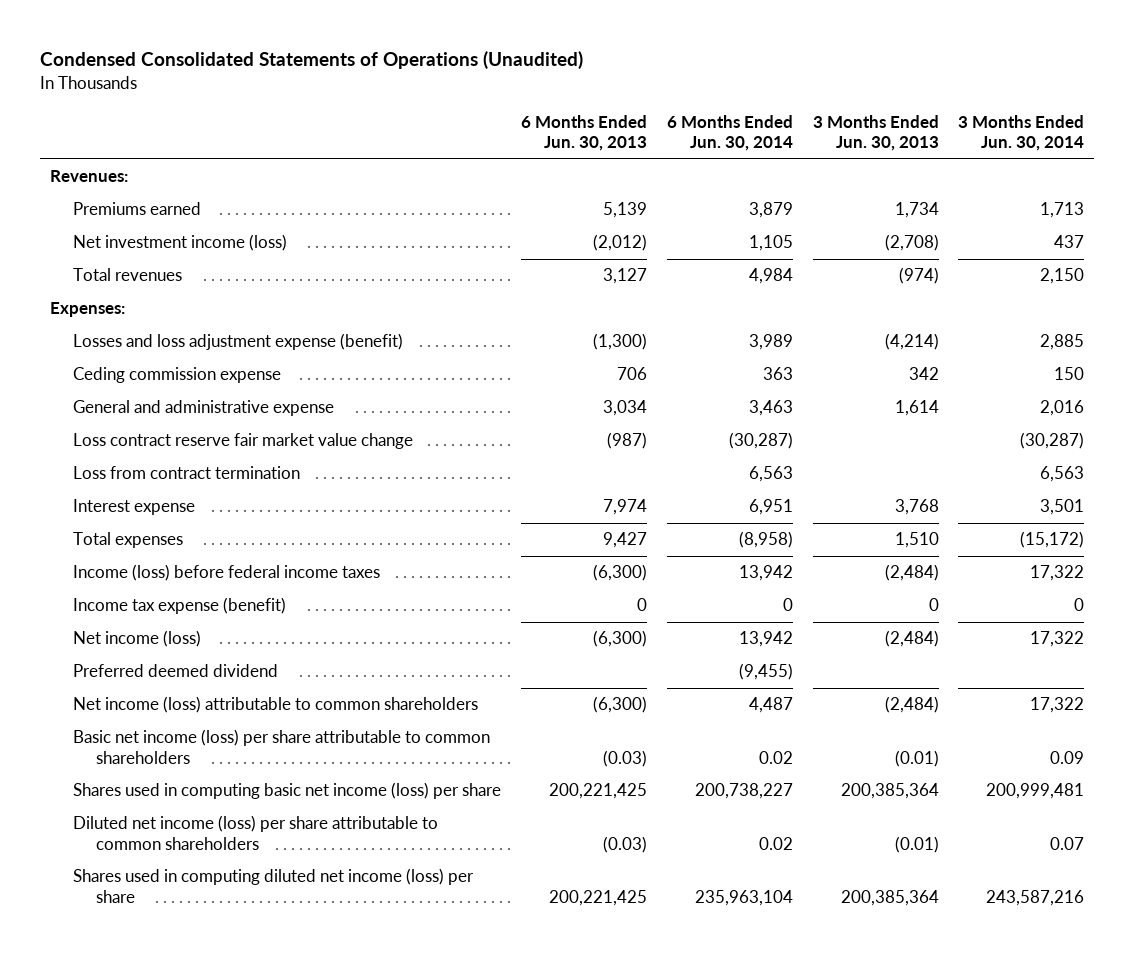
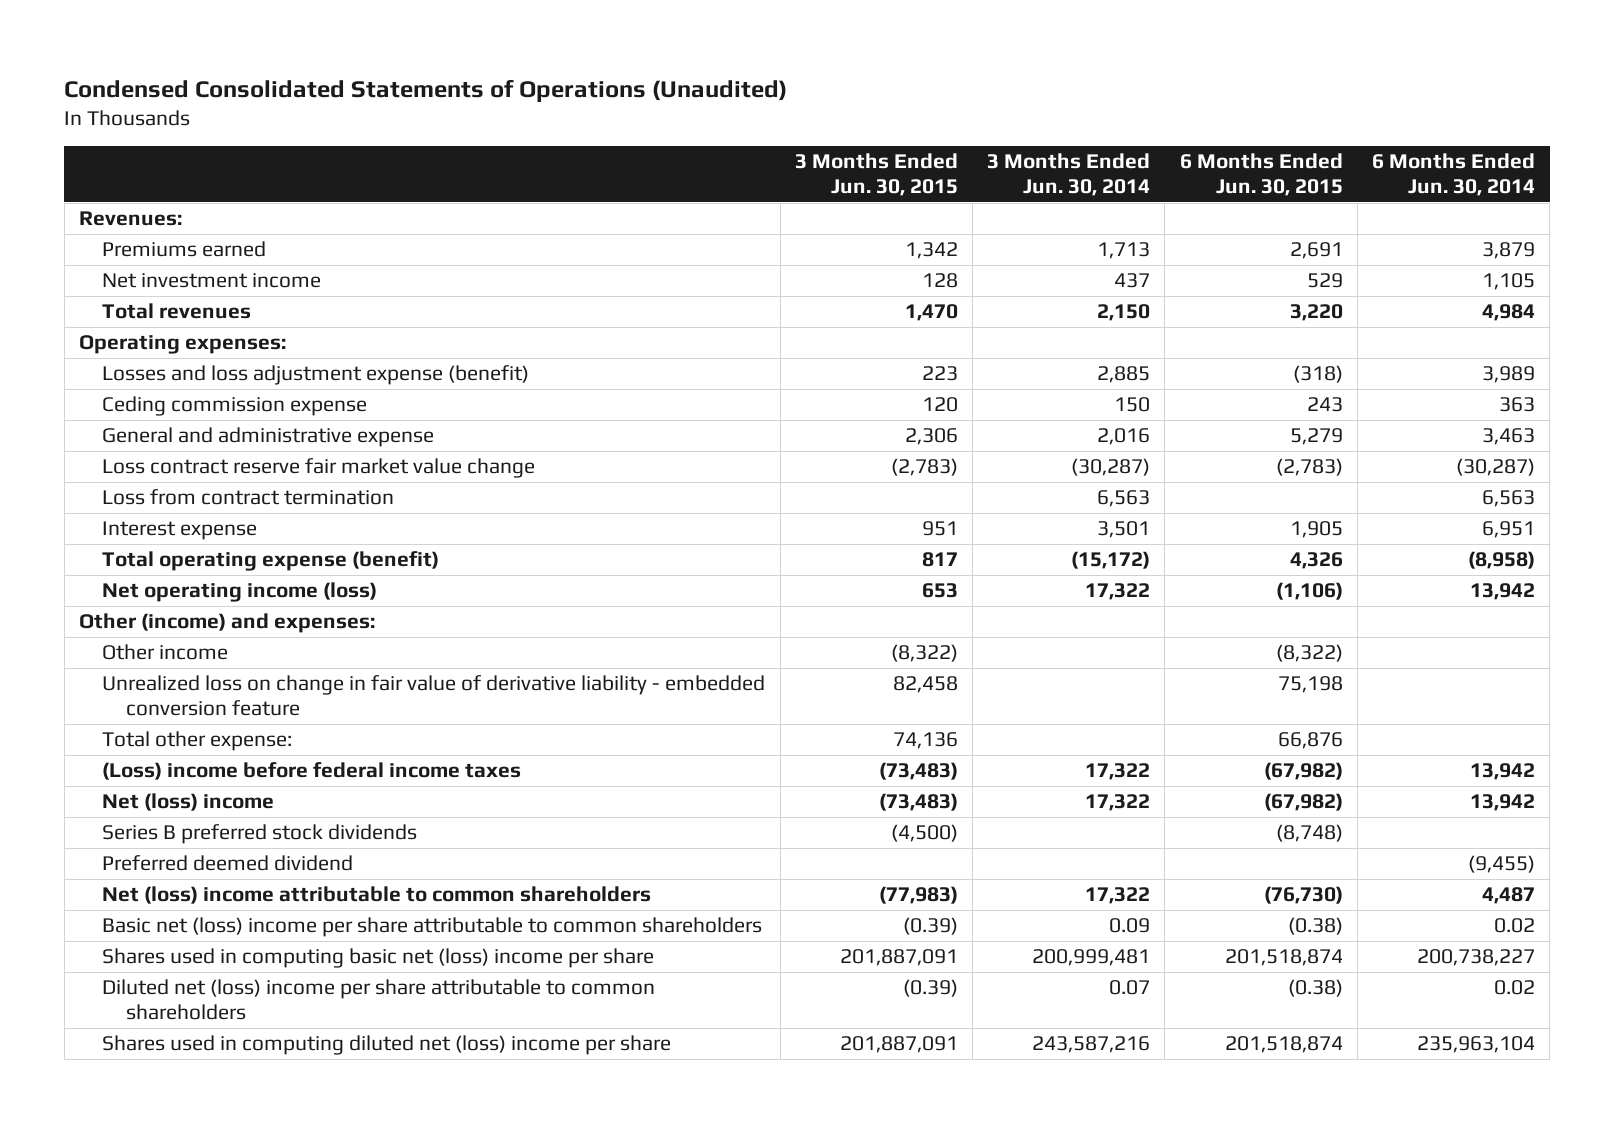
- | 6 Months Ended Jun. 30, 2013 | 6 Months Ended Jun. 30, 2014 | 3 Months Ended Jun. 30, 2013 | 3 Months Ended Jun. 30, 2014
+ | 3 Months Ended Jun. 30, 2015 | 3 Months Ended Jun. 30, 2014 | 6 Months Ended Jun. 30, 2015 | 6 Months Ended Jun. 30, 2014
- Net investment income (loss) | (2,012) | 1,105 | (2,708) | 437
+ Net investment income | 128 | 437 | 529 | 1,105
- Expenses:
+ Operating expenses:
- Total expenses | 9,427 | (8,958) | 1,510 | (15,172)
- Income (loss) before federal income taxes | (6,300) | 13,942 | (2,484) | 17,322
- Income tax expense (benefit) | 0 | 0 | 0 | 0
- Net income (loss) | (6,300) | 13,942 | (2,484) | 17,322
+ Total operating expense (benefit) | 817 | (15,172) | 4,326 | (8,958)
+ Net operating income (loss) | 653 | 17,322 | (1,106) | 13,942
+ Other (income) and expenses:
+ Other income | (8,322) | | (8,322) |
+ Unrealized loss on change in fair value of derivative liability - embedded conversion feature | 82,458 | | 75,198 |
+ Total other expense: | 74,136 | | 66,876 |
+ (Loss) income before federal income taxes | (73,483) | 17,322 | (67,982) | 13,942
+ Net (loss) income | (73,483) | 17,322 | (67,982) | 13,942
+ Series B preferred stock dividends | (4,500) | | (8,748) |
- Net income (loss) attributable to common shareholders | (6,300) | 4,487 | (2,484) | 17,322
- Basic net income (loss) per share attributable to common shareholders | (0.03) | 0.02 | (0.01) | 0.09
- Shares used in computing basic net income (loss) per share | 200,221,425 | 200,738,227 | 200,385,364 | 200,999,481
- Diluted net income (loss) per share attributable to common shareholders | (0.03) | 0.02 | (0.01) | 0.07
- Shares used in computing diluted net income (loss) per share | 200,221,425 | 235,963,104 | 200,385,364 | 243,587,216
+ Net (loss) income attributable to common shareholders | (77,983) | 17,322 | (76,730) | 4,487
+ Basic net (loss) income per share attributable to common shareholders | (0.39) | 0.09 | (0.38) | 0.02
+ Shares used in computing basic net (loss) income per share | 201,887,091 | 200,999,481 | 201,518,874 | 200,738,227
+ Diluted net (loss) income per share attributable to common shareholders | (0.39) | 0.07 | (0.38) | 0.02
+ Shares used in computing diluted net (loss) income per share | 201,887,091 | 243,587,216 | 201,518,874 | 235,963,104

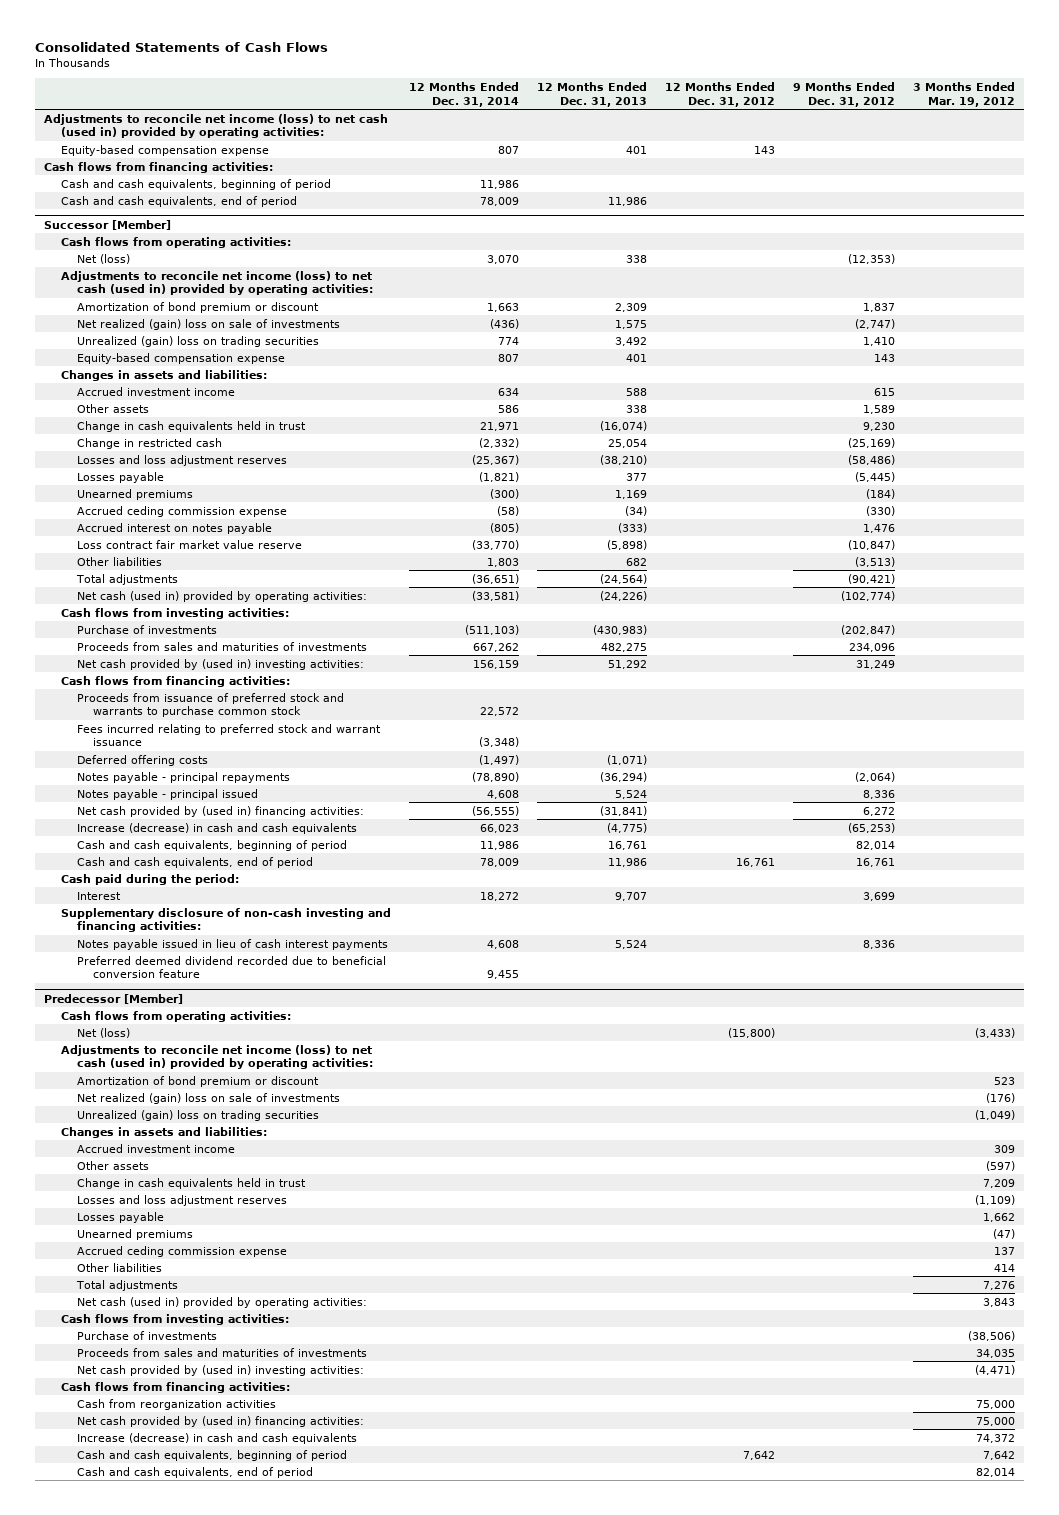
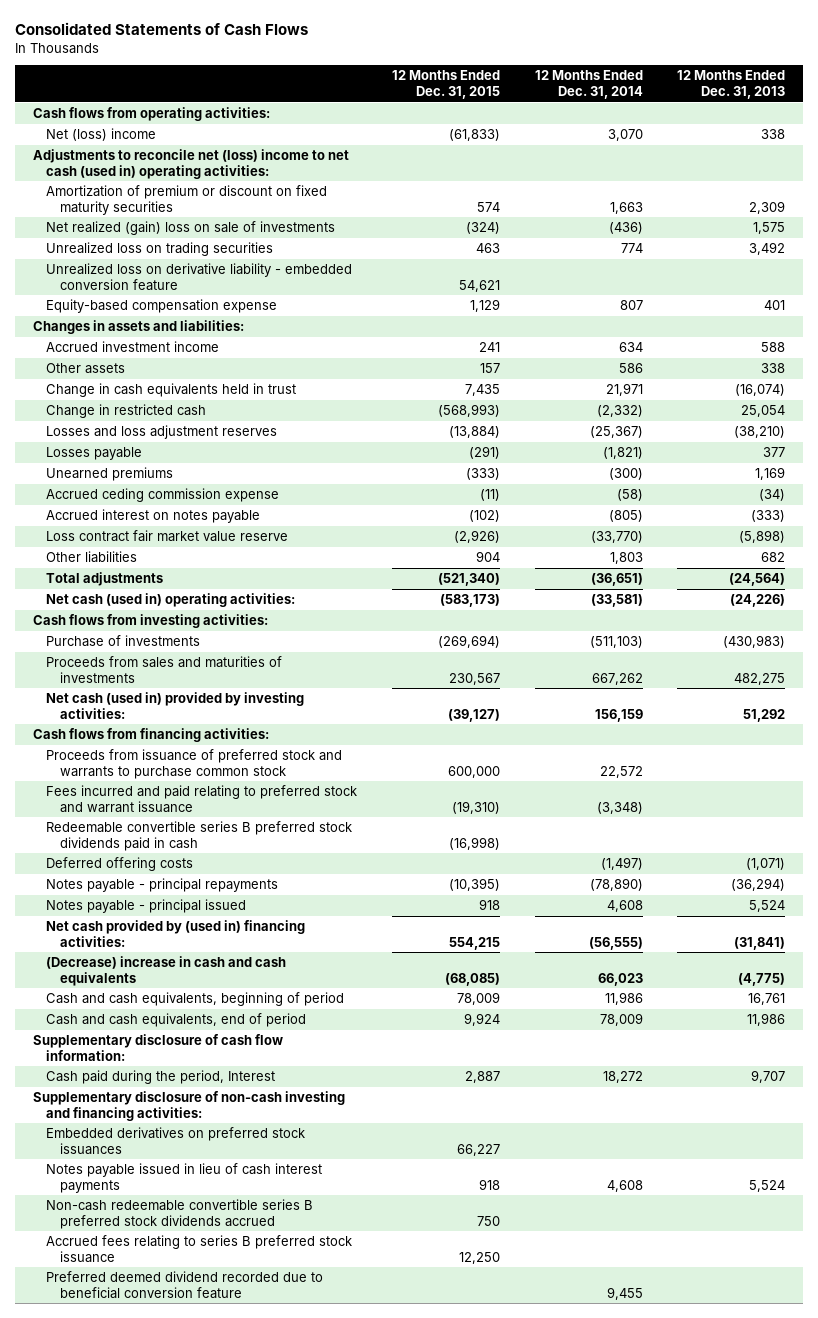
- | 12 Months Ended Dec. 31, 2014 | 12 Months Ended Dec. 31, 2013 | 12 Months Ended Dec. 31, 2012 | 9 Months Ended Dec. 31, 2012 | 3 Months Ended Mar. 19, 2012
+ | 12 Months Ended Dec. 31, 2015 | 12 Months Ended Dec. 31, 2014 | 12 Months Ended Dec. 31, 2013
- Adjustments to reconcile net income (loss) to net cash (used in) provided by operating activities:
- Equity-based compensation expense | 807 | 401 | 143 | |
- Cash flows from financing activities:
- Cash and cash equivalents, beginning of period | 11,986 | | | |
- Cash and cash equivalents, end of period | 78,009 | 11,986 | | |
- Successor [Member]
- Net (loss) | 3,070 | 338 | | (12,353) |
- Adjustments to reconcile net income (loss) to net cash (used in) provided by operating activities:
- Amortization of bond premium or discount | 1,663 | 2,309 | | 1,837 |
+ Net (loss) income | (61,833) | 3,070 | 338
+ Adjustments to reconcile net (loss) income to net cash (used in) operating activities:
+ Amortization of premium or discount on fixed maturity securities | 574 | 1,663 | 2,309
- Unrealized (gain) loss on trading securities | 774 | 3,492 | | 1,410 |
+ Unrealized loss on trading securities | 463 | 774 | 3,492
+ Unrealized loss on derivative liability - embedded conversion feature | 54,621 | |
- Net cash (used in) provided by operating activities: | (33,581) | (24,226) | | (102,774) |
+ Net cash (used in) operating activities: | (583,173) | (33,581) | (24,226)
- Net cash provided by (used in) investing activities: | 156,159 | 51,292 | | 31,249 |
+ Net cash (used in) provided by investing activities: | (39,127) | 156,159 | 51,292
- Fees incurred relating to preferred stock and warrant issuance | (3,348) | | | |
+ Fees incurred and paid relating to preferred stock and warrant issuance | (19,310) | (3,348) |
+ Redeemable convertible series B preferred stock dividends paid in cash | (16,998) | |
- Increase (decrease) in cash and cash equivalents | 66,023 | (4,775) | | (65,253) |
+ (Decrease) increase in cash and cash equivalents | (68,085) | 66,023 | (4,775)
- Cash paid during the period:
- Interest | 18,272 | 9,707 | | 3,699 |
+ Supplementary disclosure of cash flow information:
+ Cash paid during the period, Interest | 2,887 | 18,272 | 9,707
+ Embedded derivatives on preferred stock issuances | 66,227 | |
+ Non-cash redeemable convertible series B preferred stock dividends accrued | 750 | |
+ Accrued fees relating to series B preferred stock issuance | 12,250 | |
- Predecessor [Member]
- Cash flows from operating activities:
- Net (loss) | | | (15,800) | | (3,433)
- Adjustments to reconcile net income (loss) to net cash (used in) provided by operating activities:
- Amortization of bond premium or discount | | | | | 523
- Net realized (gain) loss on sale of investments | | | | | (176)
- Unrealized (gain) loss on trading securities | | | | | (1,049)
- Changes in assets and liabilities:
- Accrued investment income | | | | | 309
- Other assets | | | | | (597)
- Change in cash equivalents held in trust | | | | | 7,209
- Losses and loss adjustment reserves | | | | | (1,109)
- Losses payable | | | | | 1,662
- Unearned premiums | | | | | (47)
- Accrued ceding commission expense | | | | | 137
- Other liabilities | | | | | 414
- Total adjustments | | | | | 7,276
- Net cash (used in) provided by operating activities: | | | | | 3,843
- Cash flows from investing activities:
- Purchase of investments | | | | | (38,506)
- Proceeds from sales and maturities of investments | | | | | 34,035
- Net cash provided by (used in) investing activities: | | | | | (4,471)
- Cash flows from financing activities:
- Cash from reorganization activities | | | | | 75,000
- Net cash provided by (used in) financing activities: | | | | | 75,000
- Increase (decrease) in cash and cash equivalents | | | | | 74,372
- Cash and cash equivalents, beginning of period | | | 7,642 | | 7,642
- Cash and cash equivalents, end of period | | | | | 82,014

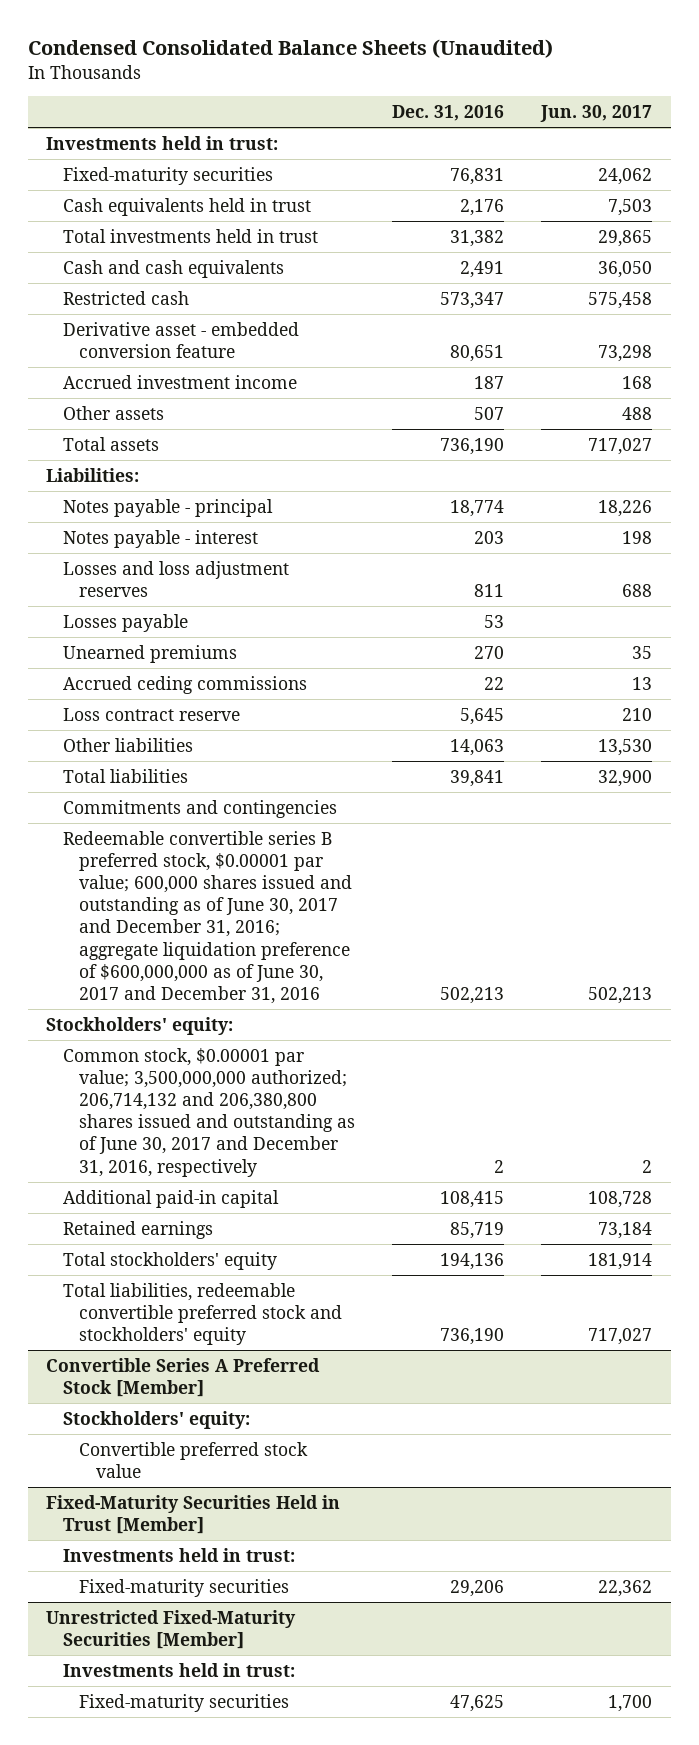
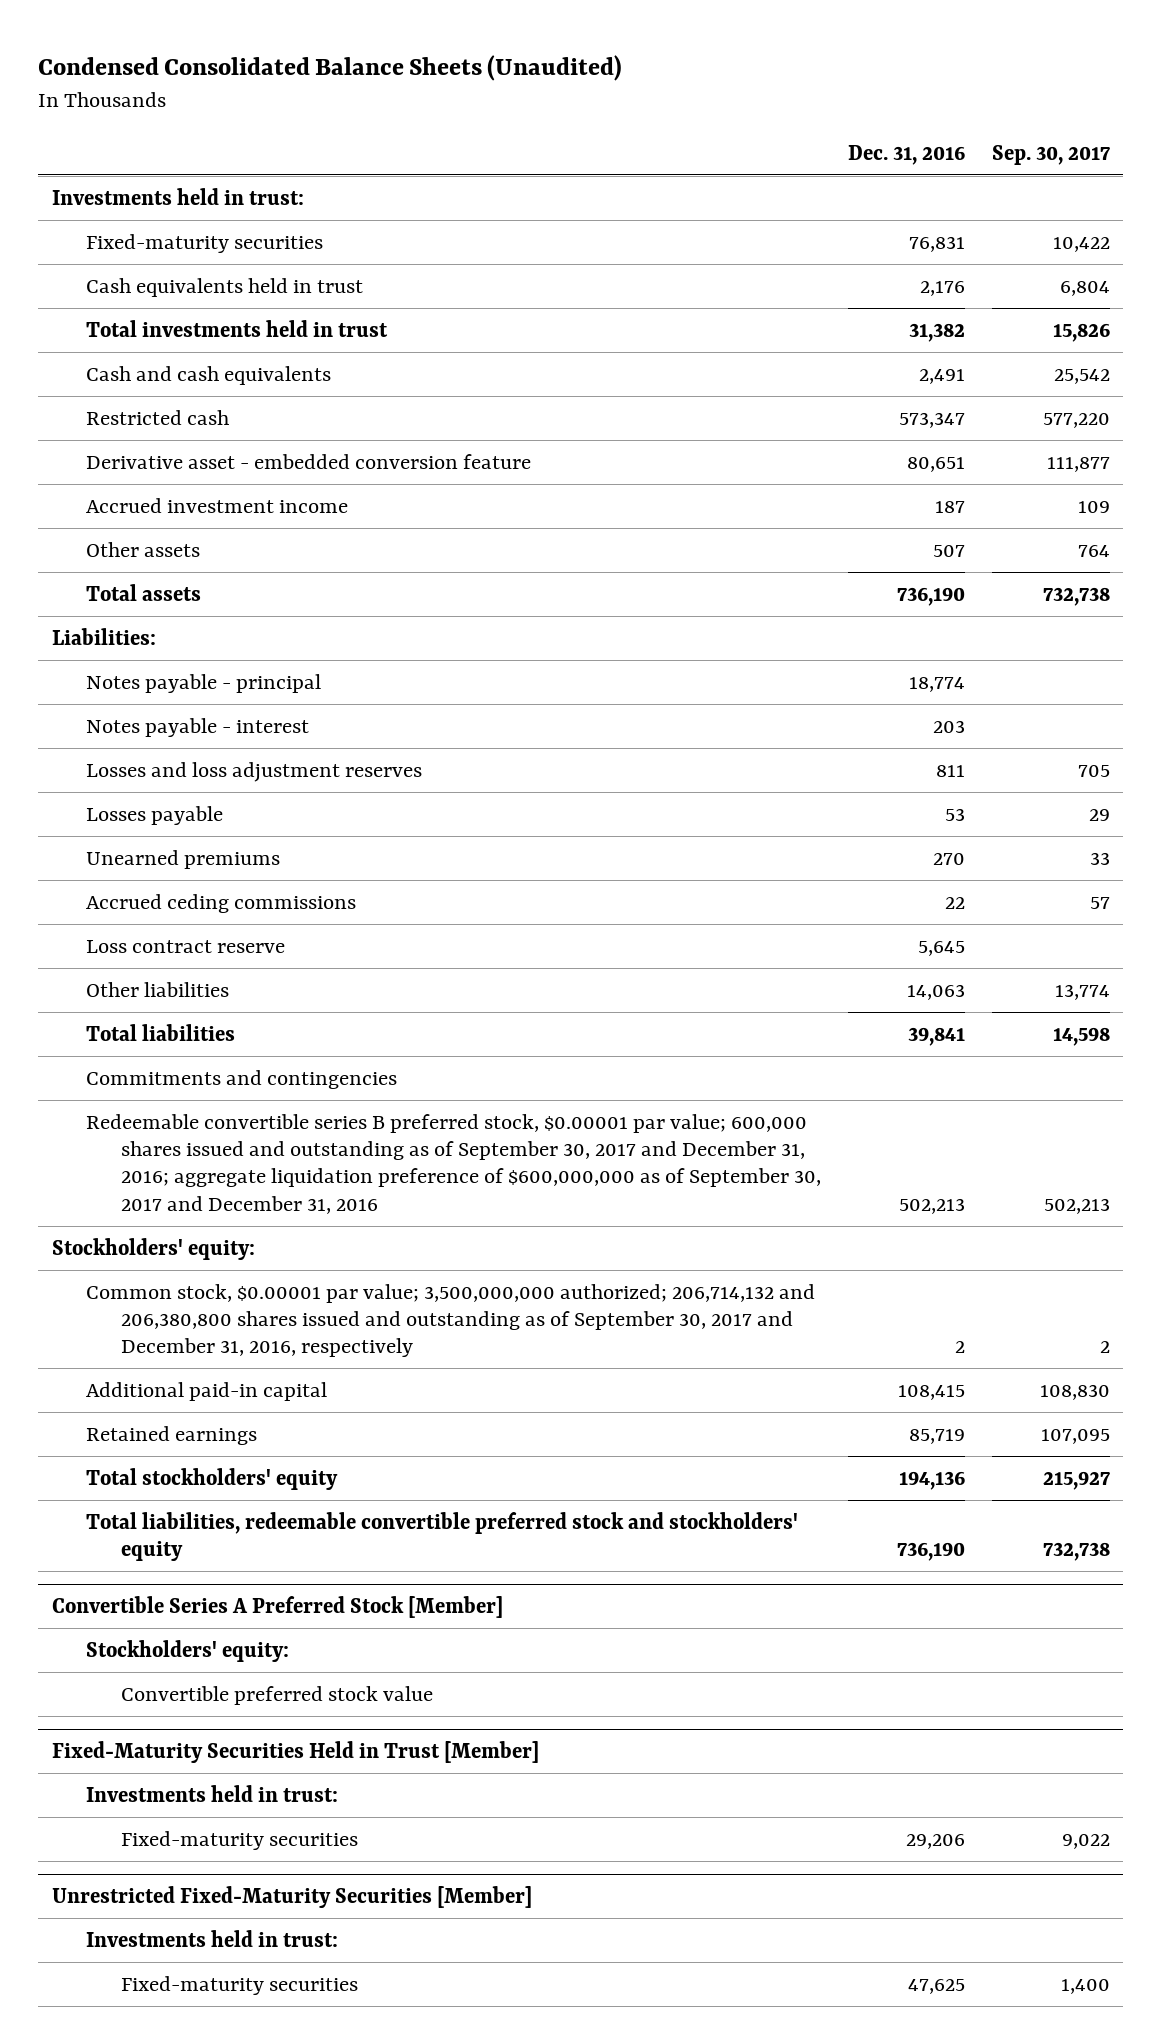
- | Dec. 31, 2016 | Jun. 30, 2017
+ | Dec. 31, 2016 | Sep. 30, 2017
- Redeemable convertible series B preferred stock, $0.00001 par value; 600,000 shares issued and outstanding as of June 30, 2017 and December 31, 2016; aggregate liquidation preference of $600,000,000 as of June 30, 2017 and December 31, 2016 | 502,213 | 502,213
+ Redeemable convertible series B preferred stock, $0.00001 par value; 600,000 shares issued and outstanding as of September 30, 2017 and December 31, 2016; aggregate liquidation preference of $600,000,000 as of September 30, 2017 and December 31, 2016 | 502,213 | 502,213
- Common stock, $0.00001 par value; 3,500,000,000 authorized; 206,714,132 and 206,380,800 shares issued and outstanding as of June 30, 2017 and December 31, 2016, respectively | 2 | 2
+ Common stock, $0.00001 par value; 3,500,000,000 authorized; 206,714,132 and 206,380,800 shares issued and outstanding as of September 30, 2017 and December 31, 2016, respectively | 2 | 2

